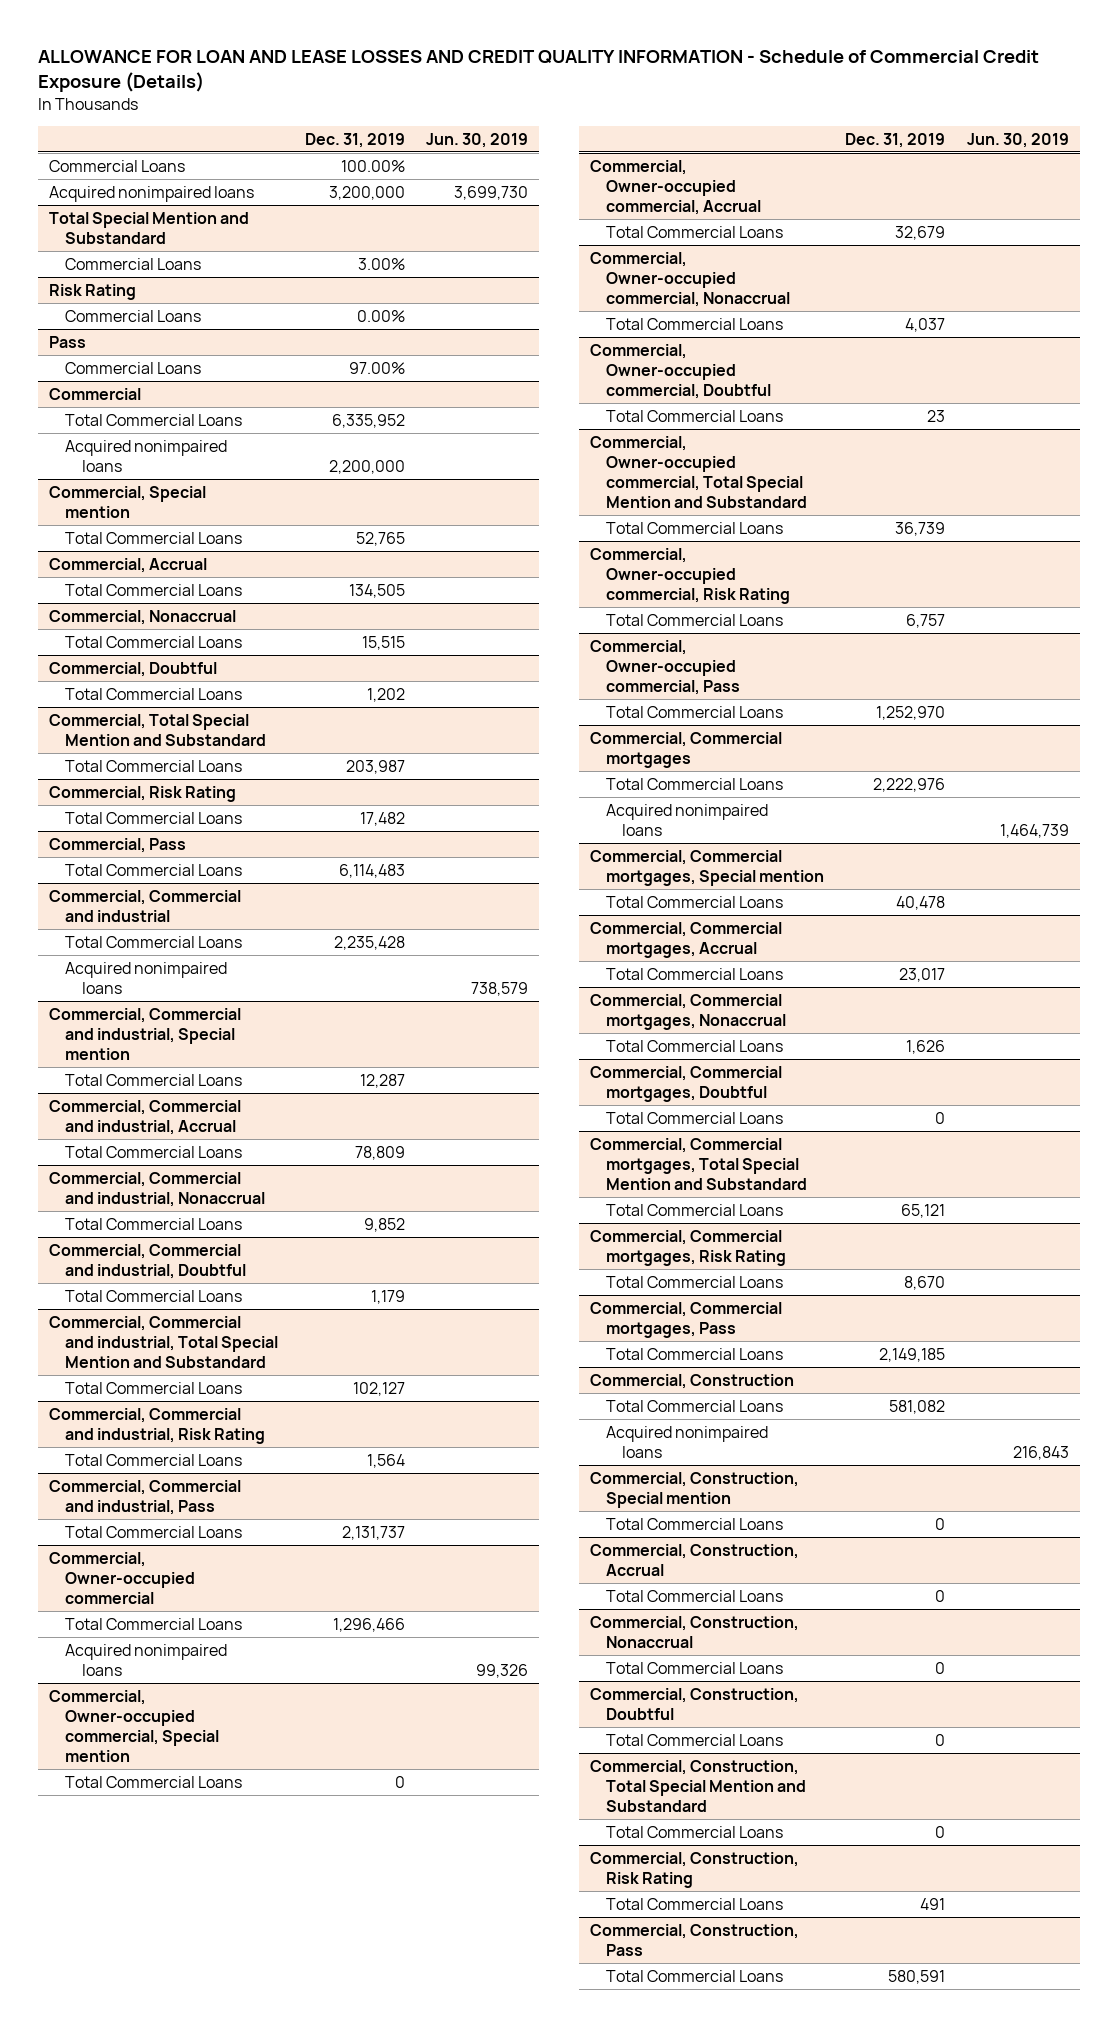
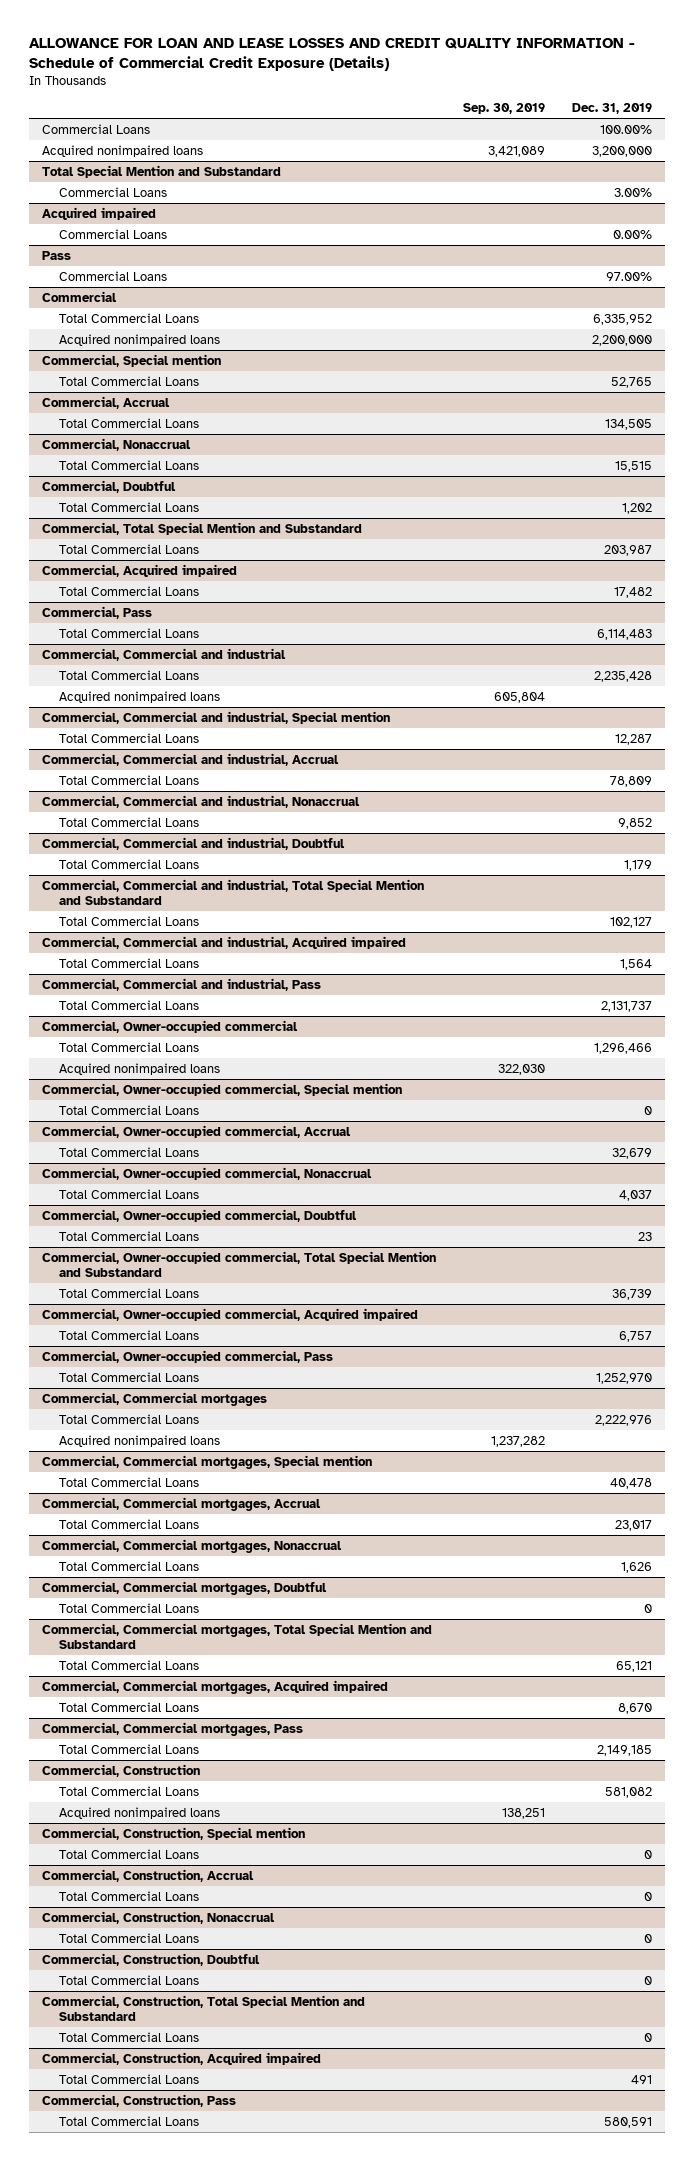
- | Dec. 31, 2019 | Jun. 30, 2019
+ | Sep. 30, 2019 | Dec. 31, 2019
- Risk Rating
+ Acquired impaired
- Commercial, Risk Rating
+ Commercial, Acquired impaired
- Commercial, Commercial and industrial, Risk Rating
+ Commercial, Commercial and industrial, Acquired impaired
- Commercial, Owner-occupied commercial, Risk Rating
+ Commercial, Owner-occupied commercial, Acquired impaired
- Commercial, Commercial mortgages, Risk Rating
+ Commercial, Commercial mortgages, Acquired impaired
- Commercial, Construction, Risk Rating
+ Commercial, Construction, Acquired impaired

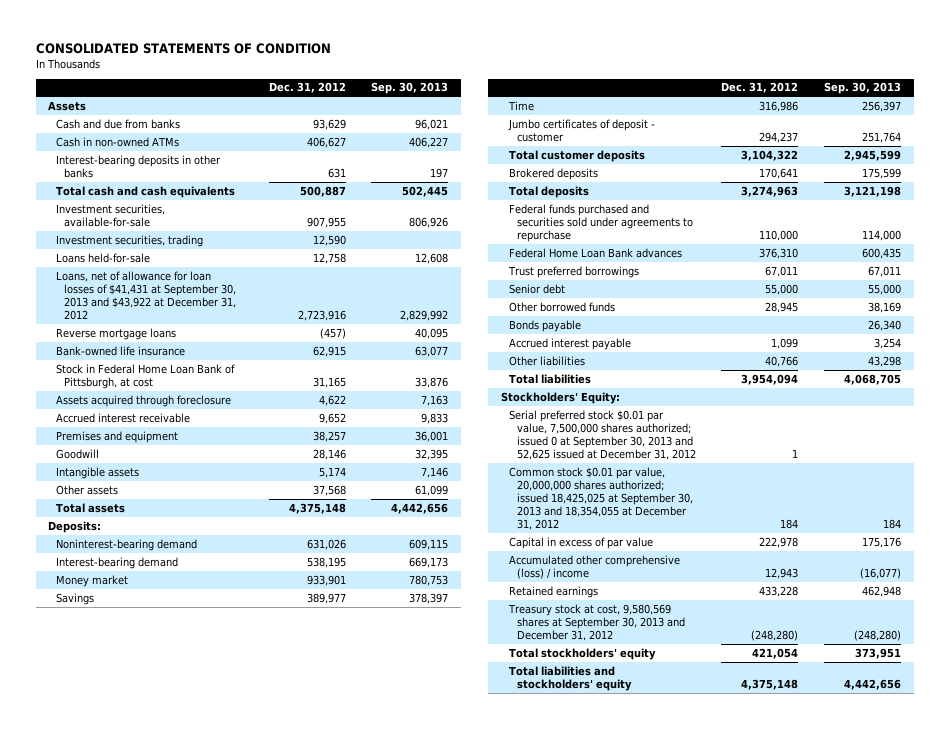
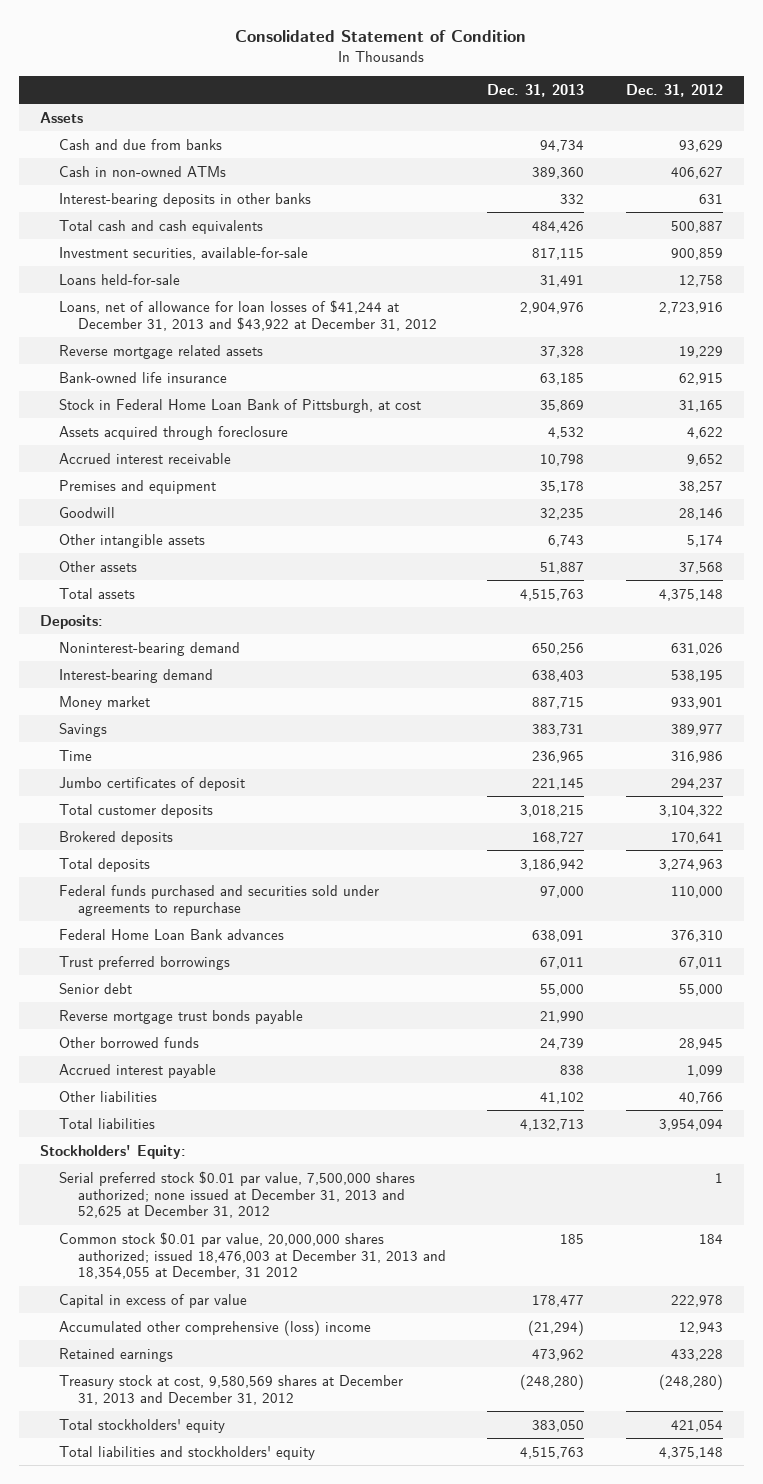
- CONSOLIDATED STATEMENTS OF CONDITION
+ Consolidated Statement of Condition
- | Dec. 31, 2012 | Sep. 30, 2013
+ | Dec. 31, 2013 | Dec. 31, 2012
- Investment securities, available-for-sale | 907,955 | 806,926
- Investment securities, trading | 12,590 |
+ Investment securities, available-for-sale | 817,115 | 900,859
- Loans, net of allowance for loan losses of $41,431 at September 30, 2013 and $43,922 at December 31, 2012 | 2,723,916 | 2,829,992
- Reverse mortgage loans | (457) | 40,095
+ Loans, net of allowance for loan losses of $41,244 at December 31, 2013 and $43,922 at December 31, 2012 | 2,904,976 | 2,723,916
+ Reverse mortgage related assets | 37,328 | 19,229
- Intangible assets | 5,174 | 7,146
+ Other intangible assets | 6,743 | 5,174
- Jumbo certificates of deposit - customer | 294,237 | 251,764
+ Jumbo certificates of deposit | 221,145 | 294,237
+ Reverse mortgage trust bonds payable | 21,990 |
- Bonds payable | | 26,340
- Serial preferred stock $0.01 par value, 7,500,000 shares authorized; issued 0 at September 30, 2013 and 52,625 issued at December 31, 2012 | 1 |
- Common stock $0.01 par value, 20,000,000 shares authorized; issued 18,425,025 at September 30, 2013 and 18,354,055 at December 31, 2012 | 184 | 184
+ Serial preferred stock $0.01 par value, 7,500,000 shares authorized; none issued at December 31, 2013 and 52,625 at December 31, 2012 | | 1
+ Common stock $0.01 par value, 20,000,000 shares authorized; issued 18,476,003 at December 31, 2013 and 18,354,055 at December, 31 2012 | 185 | 184
- Accumulated other comprehensive (loss) / income | 12,943 | (16,077)
+ Accumulated other comprehensive (loss) income | (21,294) | 12,943
- Treasury stock at cost, 9,580,569 shares at September 30, 2013 and December 31, 2012 | (248,280) | (248,280)
+ Treasury stock at cost, 9,580,569 shares at December 31, 2013 and December 31, 2012 | (248,280) | (248,280)

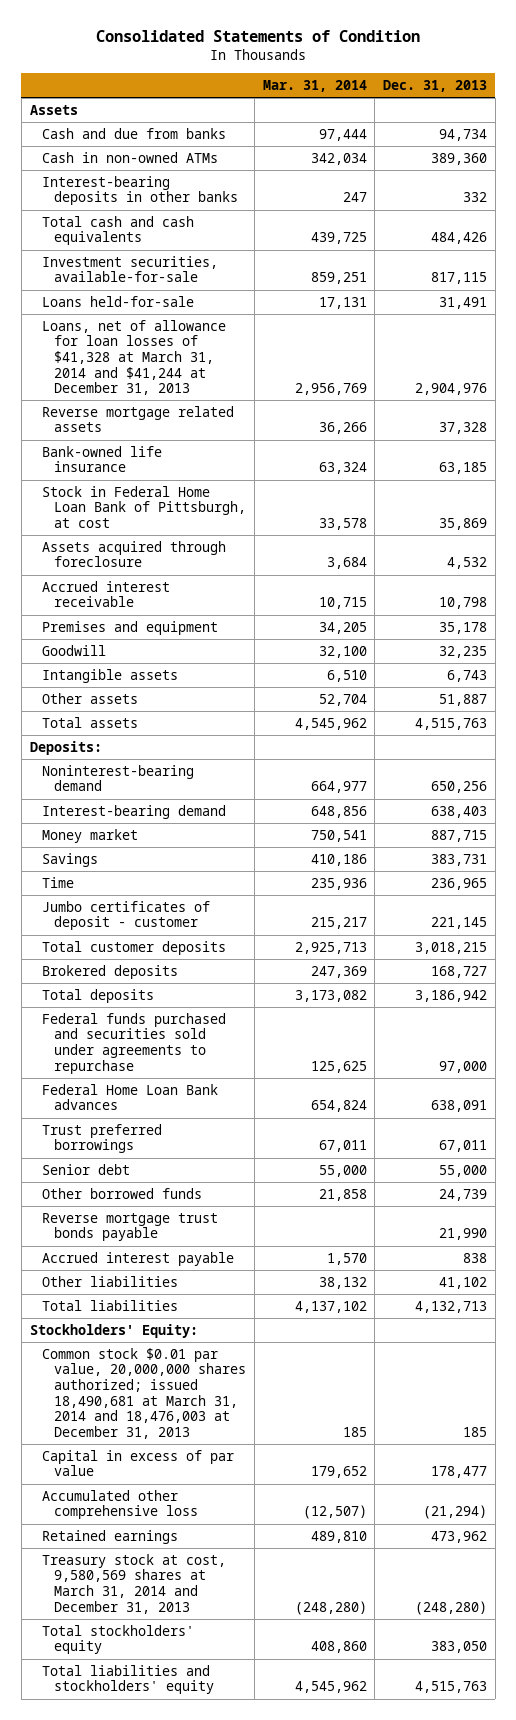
- Consolidated Statement of Condition
+ Consolidated Statements of Condition
- | Dec. 31, 2013 | Dec. 31, 2012
+ | Mar. 31, 2014 | Dec. 31, 2013
- Loans, net of allowance for loan losses of $41,244 at December 31, 2013 and $43,922 at December 31, 2012 | 2,904,976 | 2,723,916
+ Loans, net of allowance for loan losses of $41,328 at March 31, 2014 and $41,244 at December 31, 2013 | 2,956,769 | 2,904,976
- Other intangible assets | 6,743 | 5,174
+ Intangible assets | 6,510 | 6,743
- Jumbo certificates of deposit | 221,145 | 294,237
+ Jumbo certificates of deposit - customer | 215,217 | 221,145
moved down: Reverse mortgage trust bonds payable | | 21,990
- Serial preferred stock $0.01 par value, 7,500,000 shares authorized; none issued at December 31, 2013 and 52,625 at December 31, 2012 | | 1
- Common stock $0.01 par value, 20,000,000 shares authorized; issued 18,476,003 at December 31, 2013 and 18,354,055 at December, 31 2012 | 185 | 184
+ Common stock $0.01 par value, 20,000,000 shares authorized; issued 18,490,681 at March 31, 2014 and 18,476,003 at December 31, 2013 | 185 | 185
- Accumulated other comprehensive (loss) income | (21,294) | 12,943
+ Accumulated other comprehensive loss | (12,507) | (21,294)
- Treasury stock at cost, 9,580,569 shares at December 31, 2013 and December 31, 2012 | (248,280) | (248,280)
+ Treasury stock at cost, 9,580,569 shares at March 31, 2014 and December 31, 2013 | (248,280) | (248,280)

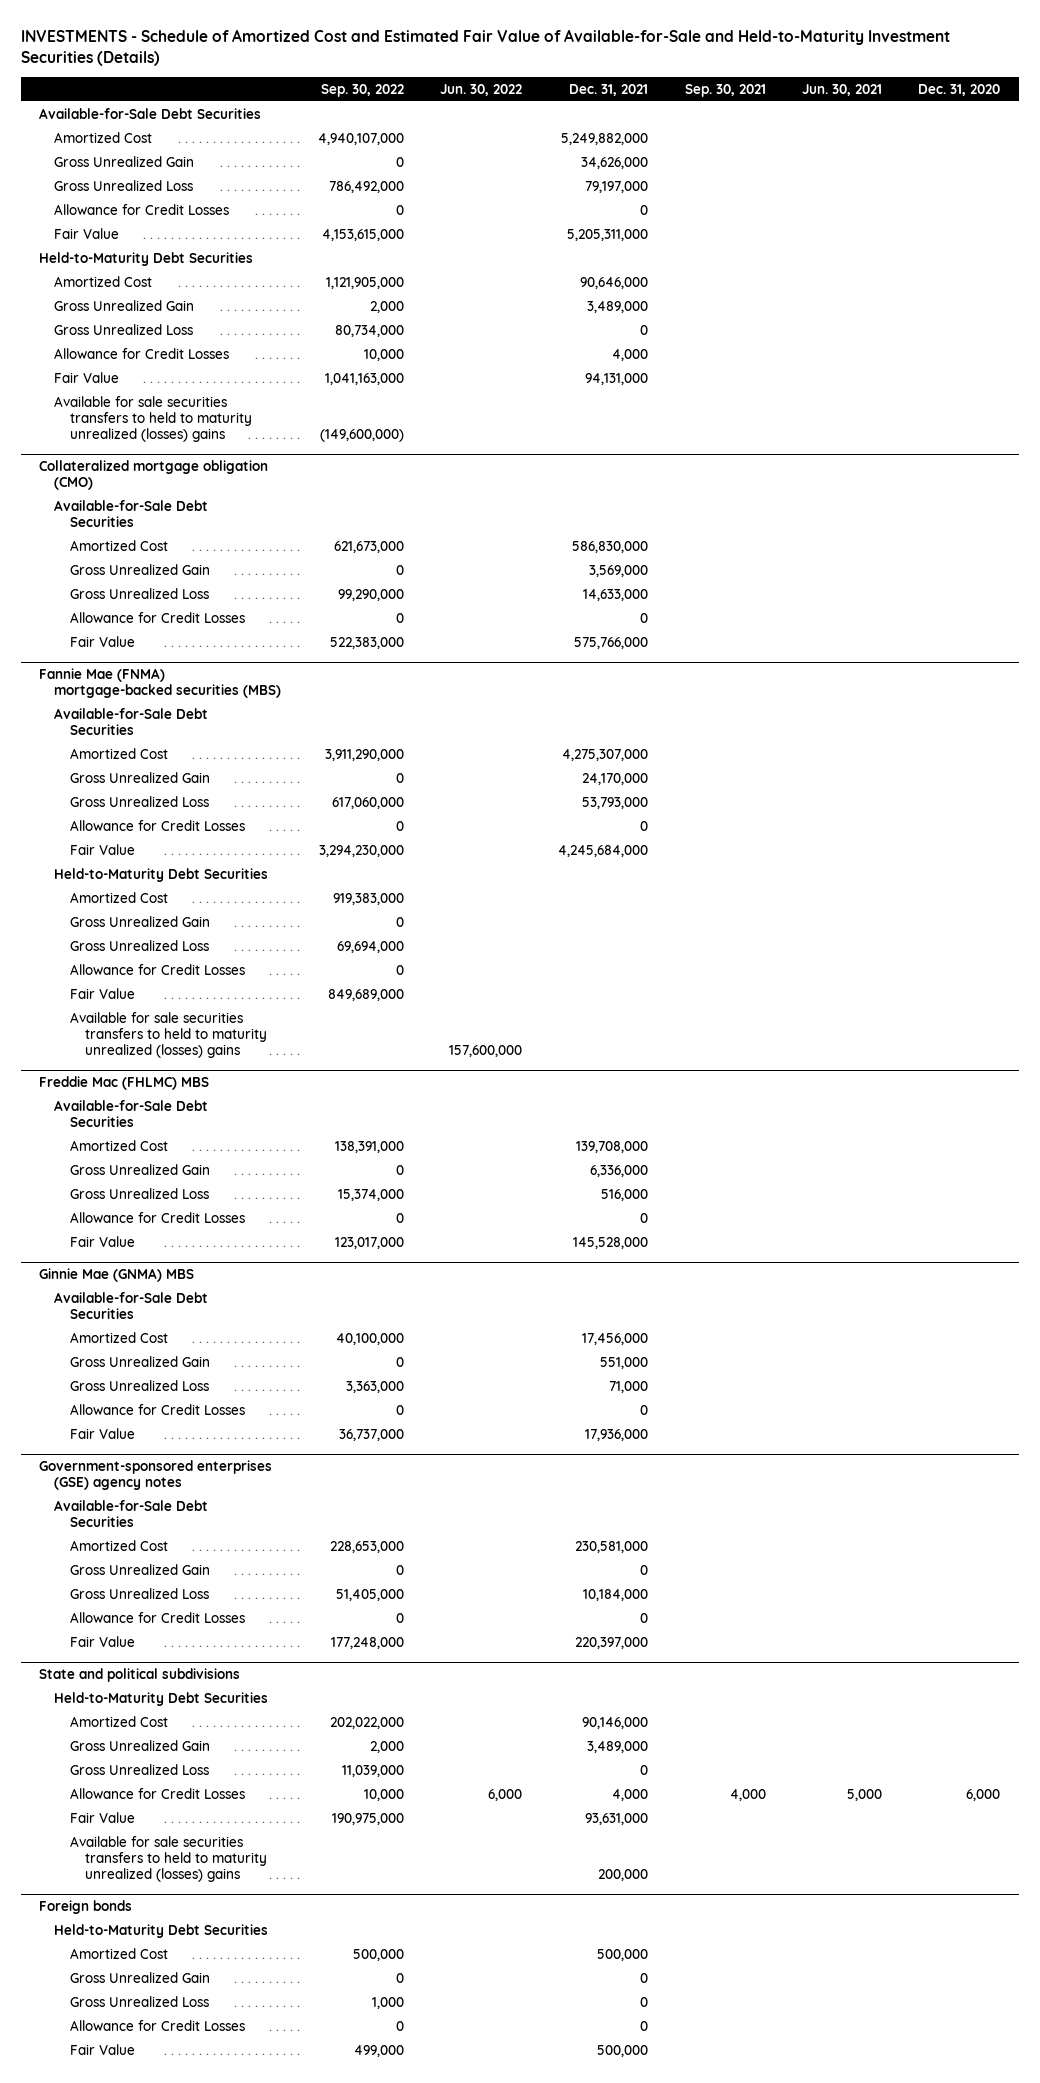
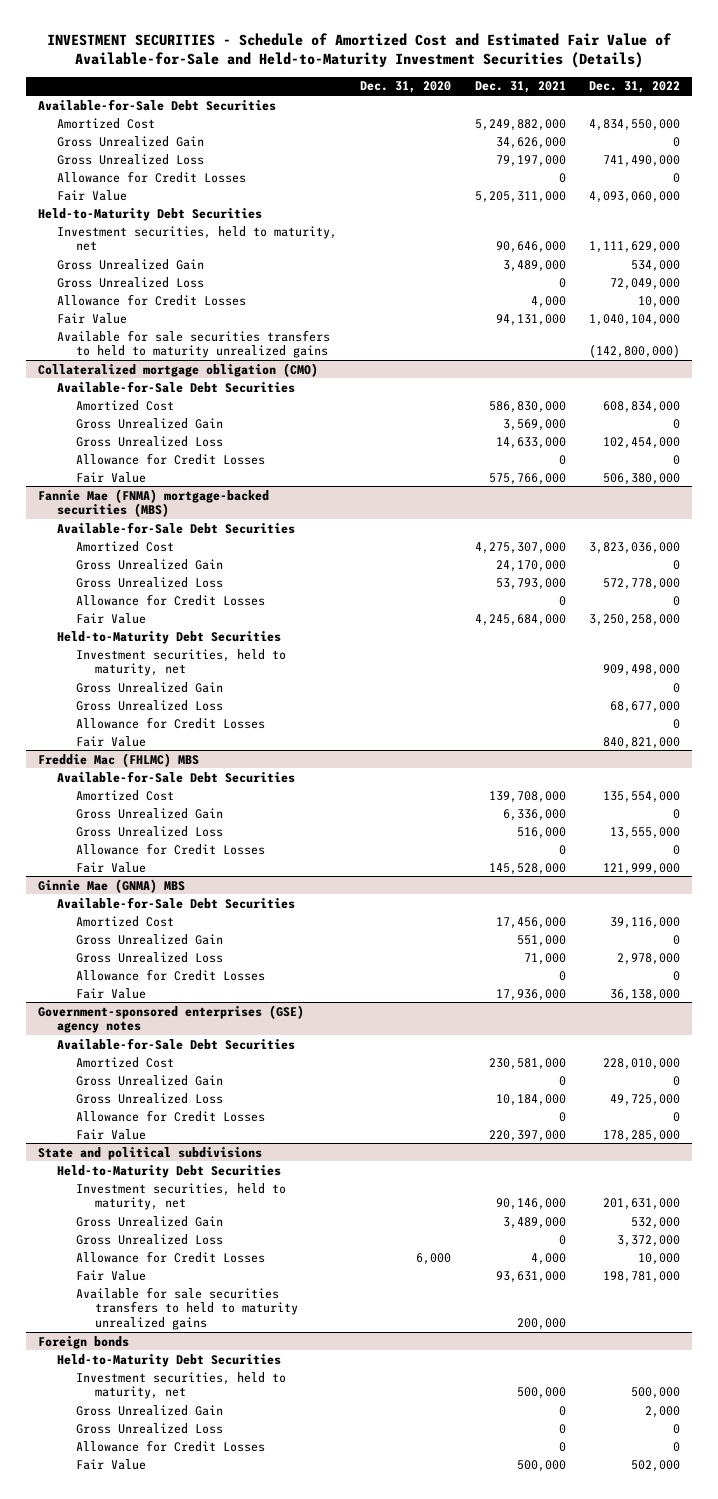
- INVESTMENTS - Schedule of Amortized Cost and Estimated Fair Value of Available-for-Sale and Held-to-Maturity Investment Securities (Details)
+ INVESTMENT SECURITIES - Schedule of Amortized Cost and Estimated Fair Value of Available-for-Sale and Held-to-Maturity Investment Securities (Details)
- | Sep. 30, 2022 | Jun. 30, 2022 | Dec. 31, 2021 | Sep. 30, 2021 | Jun. 30, 2021 | Dec. 31, 2020
+ | Dec. 31, 2020 | Dec. 31, 2021 | Dec. 31, 2022
- Amortized Cost | 1,121,905,000 | | 90,646,000 | | |
+ Investment securities, held to maturity, net | | 90,646,000 | 1,111,629,000
- Available for sale securities transfers to held to maturity unrealized (losses) gains | (149,600,000) | | | | |
+ Available for sale securities transfers to held to maturity unrealized gains | | | (142,800,000)
@ Fannie Mae (FNMA) mortgage-backed securities (MBS)
- Amortized Cost | 919,383,000 | | | | |
+ Investment securities, held to maturity, net | | | 909,498,000
- Available for sale securities transfers to held to maturity unrealized (losses) gains | | 157,600,000 | | | |
@ State and political subdivisions
- Amortized Cost | 202,022,000 | | 90,146,000 | | |
+ Investment securities, held to maturity, net | | 90,146,000 | 201,631,000
- Available for sale securities transfers to held to maturity unrealized (losses) gains | | | 200,000 | | |
+ Available for sale securities transfers to held to maturity unrealized gains | | 200,000 |
@ Foreign bonds
- Amortized Cost | 500,000 | | 500,000 | | |
+ Investment securities, held to maturity, net | | 500,000 | 500,000

